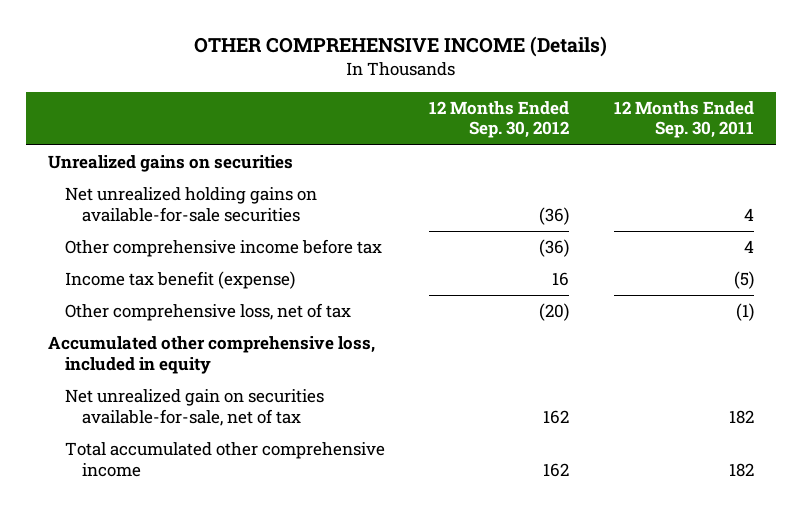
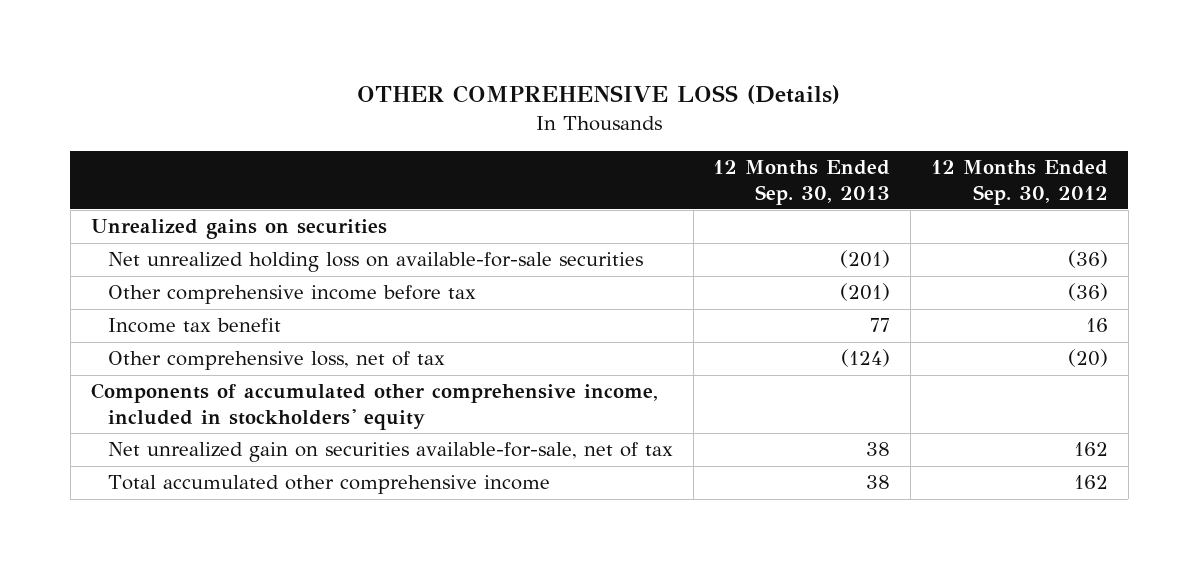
- OTHER COMPREHENSIVE INCOME (Details)
+ OTHER COMPREHENSIVE LOSS (Details)
- | 12 Months Ended Sep. 30, 2012 | 12 Months Ended Sep. 30, 2011
+ | 12 Months Ended Sep. 30, 2013 | 12 Months Ended Sep. 30, 2012
- Net unrealized holding gains on available-for-sale securities | (36) | 4
+ Net unrealized holding loss on available-for-sale securities | (201) | (36)
- Income tax benefit (expense) | 16 | (5)
+ Income tax benefit | 77 | 16
- Accumulated other comprehensive loss, included in equity
+ Components of accumulated other comprehensive income, included in stockholders' equity

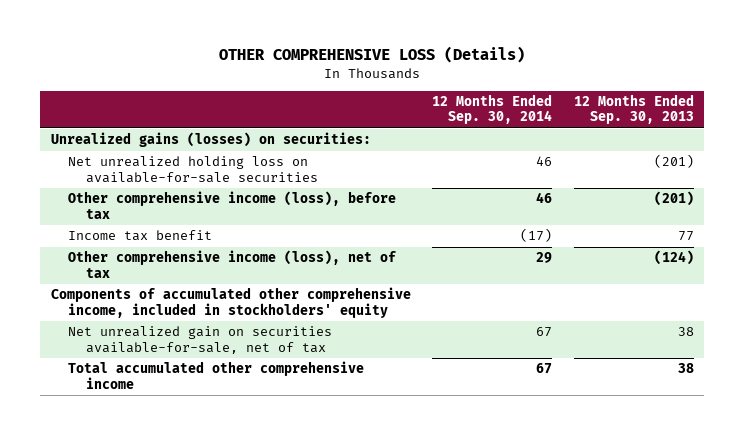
- | 12 Months Ended Sep. 30, 2013 | 12 Months Ended Sep. 30, 2012
+ | 12 Months Ended Sep. 30, 2014 | 12 Months Ended Sep. 30, 2013
- Unrealized gains on securities
+ Unrealized gains (losses) on securities:
- Other comprehensive income before tax | (201) | (36)
+ Other comprehensive income (loss), before tax | 46 | (201)
- Other comprehensive loss, net of tax | (124) | (20)
+ Other comprehensive income (loss), net of tax | 29 | (124)

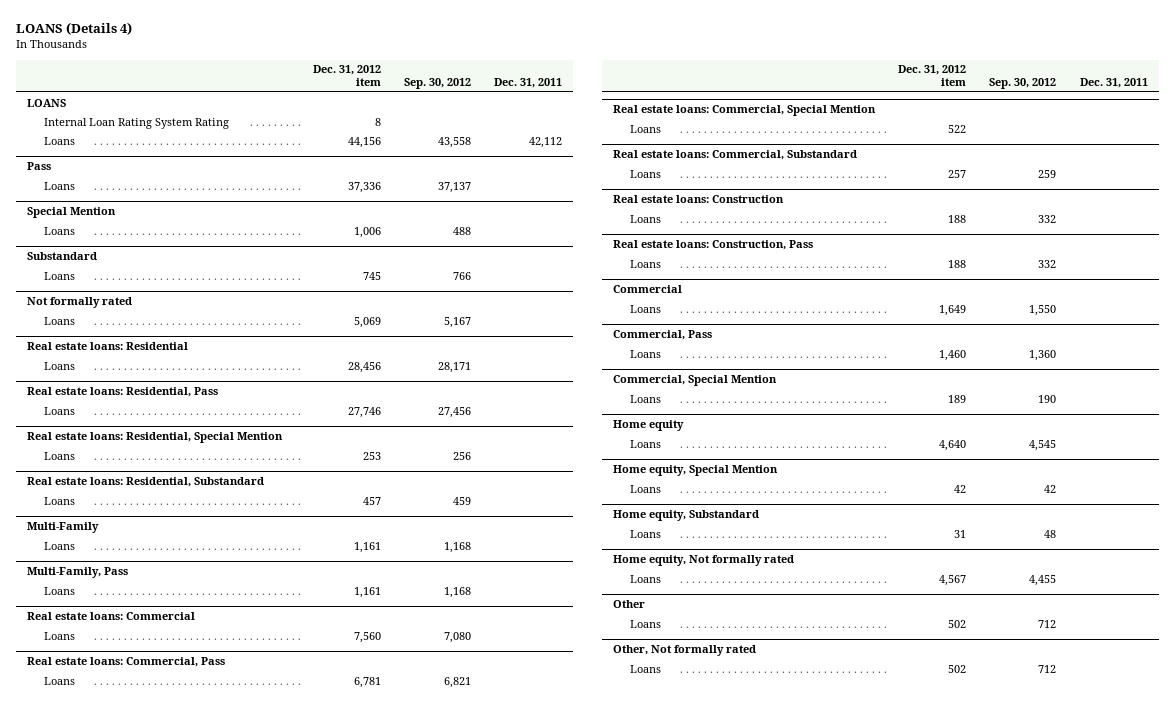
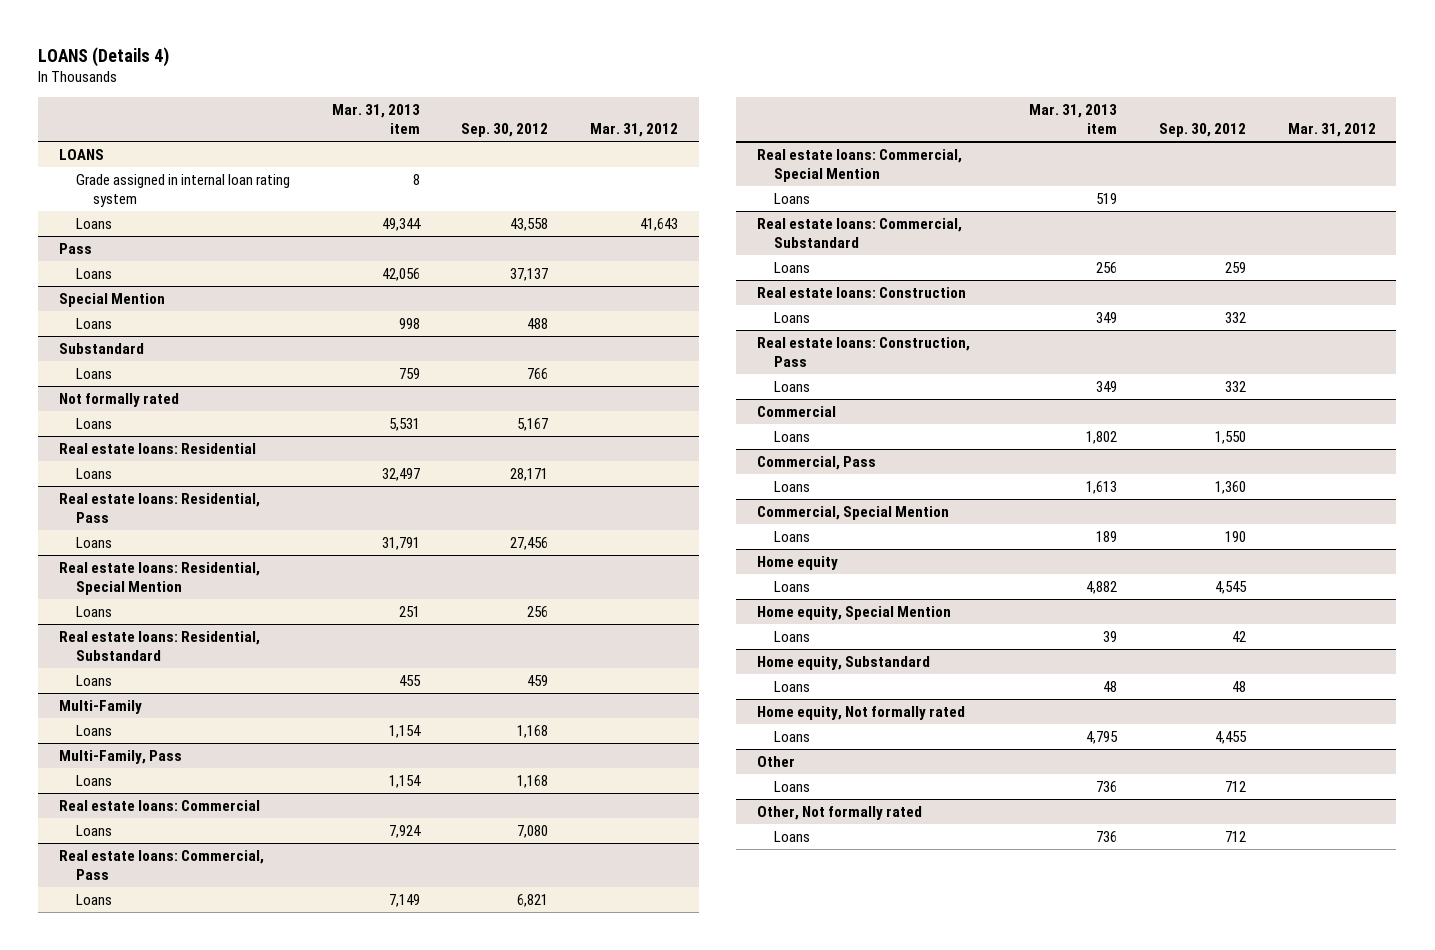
- | Dec. 31, 2012 item | Sep. 30, 2012 | Dec. 31, 2011
+ | Mar. 31, 2013 item | Sep. 30, 2012 | Mar. 31, 2012
- Internal Loan Rating System Rating | 8 | |
+ Grade assigned in internal loan rating system | 8 | |

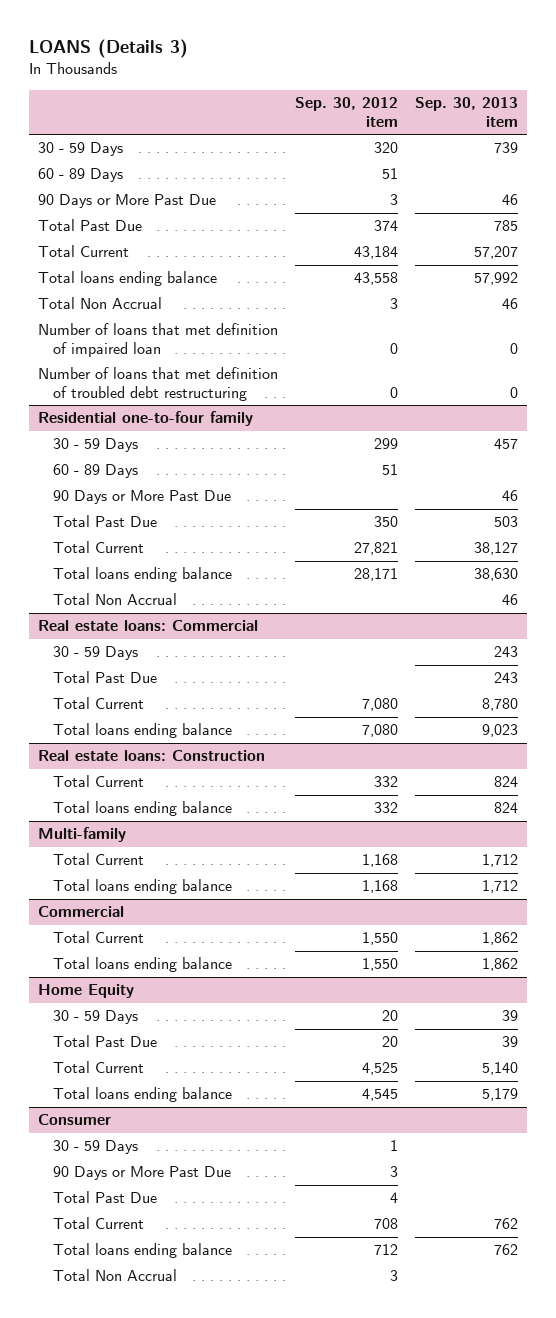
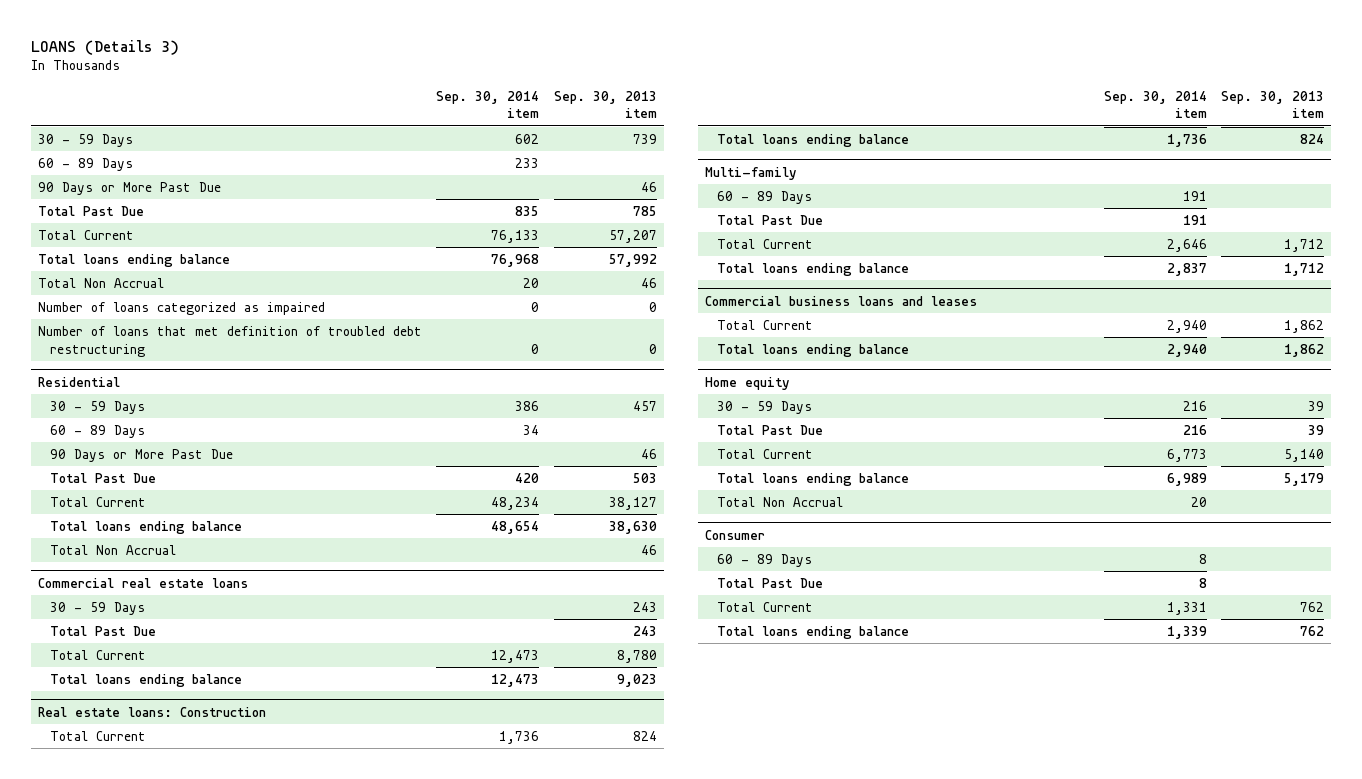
- | Sep. 30, 2012 item | Sep. 30, 2013 item
+ | Sep. 30, 2014 item | Sep. 30, 2013 item
- Number of loans that met definition of impaired loan | 0 | 0
+ Number of loans categorized as impaired | 0 | 0
- Residential one-to-four family
+ Residential
- Real estate loans: Commercial
+ Commercial real estate loans
@ Multi-family
+ 60 - 89 Days | 191 |
+ Total Past Due | 191 |
- Commercial
+ Commercial business loans and leases
- Home Equity
+ Home equity
+ Total Non Accrual | 20 |
@ Consumer
- 30 - 59 Days | 1 |
- 90 Days or More Past Due | 3 |
+ 60 - 89 Days | 8 |
- Total Non Accrual | 3 |

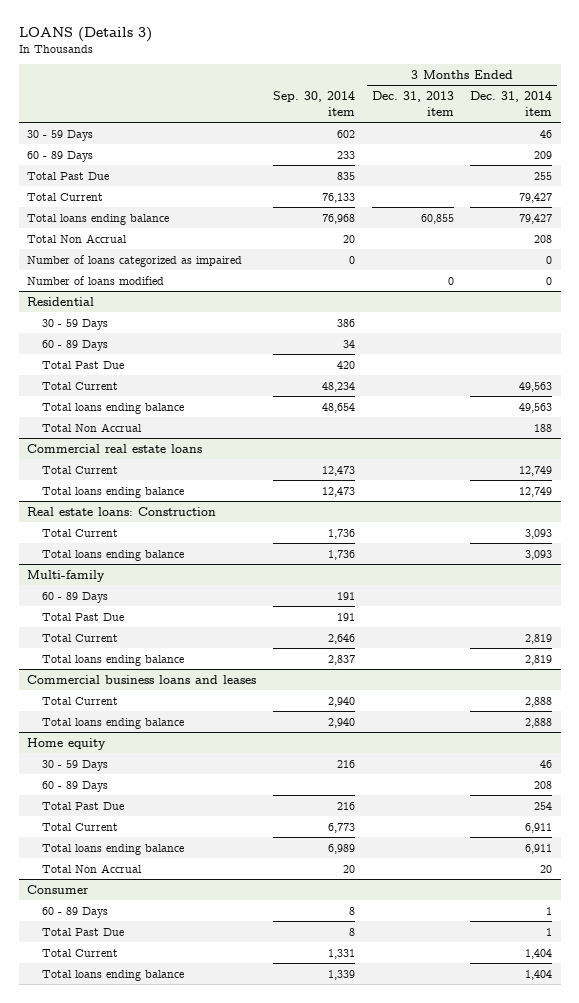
- | Sep. 30, 2014 item | Sep. 30, 2013 item
+ | Sep. 30, 2014 item | 3 Months Ended Dec. 31, 2013 item | 3 Months Ended Dec. 31, 2014 item
- 90 Days or More Past Due | | 46
- Number of loans that met definition of troubled debt restructuring | 0 | 0
+ Number of loans modified | | 0 | 0
@ Residential
- 90 Days or More Past Due | | 46
@ Commercial real estate loans
- 30 - 59 Days | | 243
- Total Past Due | | 243
@ Home equity
+ 60 - 89 Days | | | 208

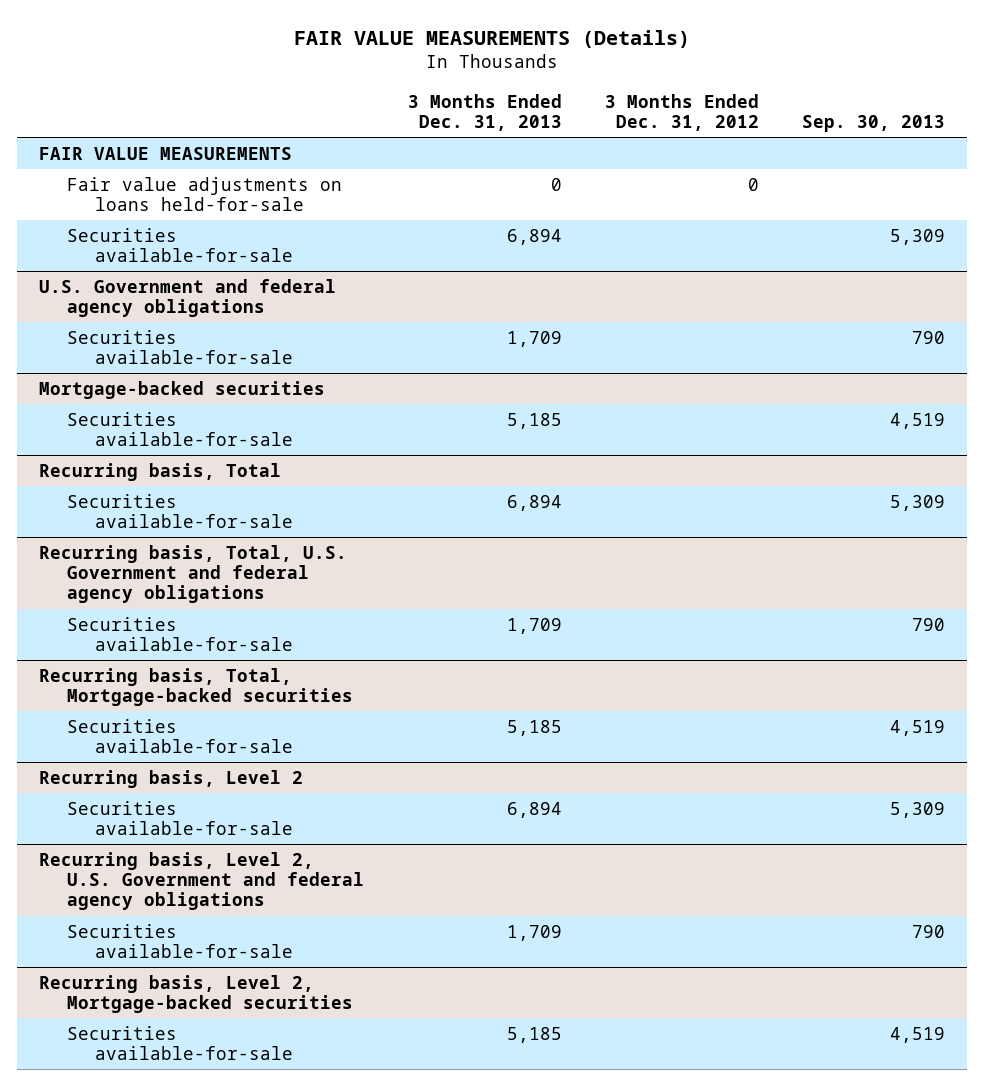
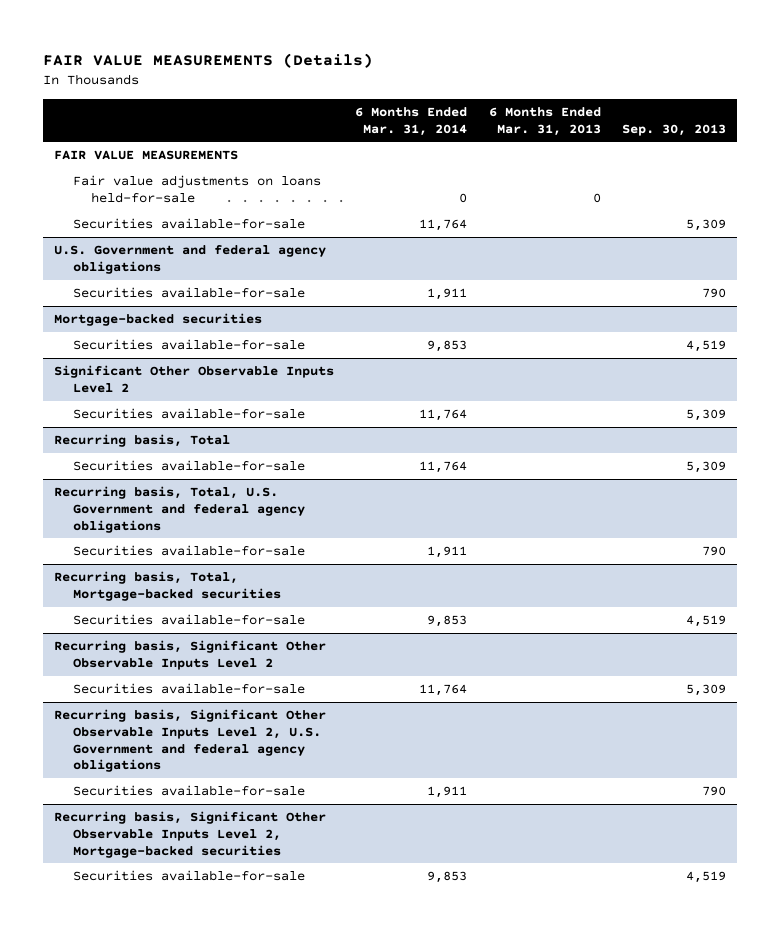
- | 3 Months Ended Dec. 31, 2013 | 3 Months Ended Dec. 31, 2012 | Sep. 30, 2013
+ | 6 Months Ended Mar. 31, 2014 | 6 Months Ended Mar. 31, 2013 | Sep. 30, 2013
+ Significant Other Observable Inputs Level 2
+ Securities available-for-sale | 11,764 | | 5,309
- Recurring basis, Level 2
+ Recurring basis, Significant Other Observable Inputs Level 2
- Recurring basis, Level 2, U.S. Government and federal agency obligations
+ Recurring basis, Significant Other Observable Inputs Level 2, U.S. Government and federal agency obligations
- Recurring basis, Level 2, Mortgage-backed securities
+ Recurring basis, Significant Other Observable Inputs Level 2, Mortgage-backed securities

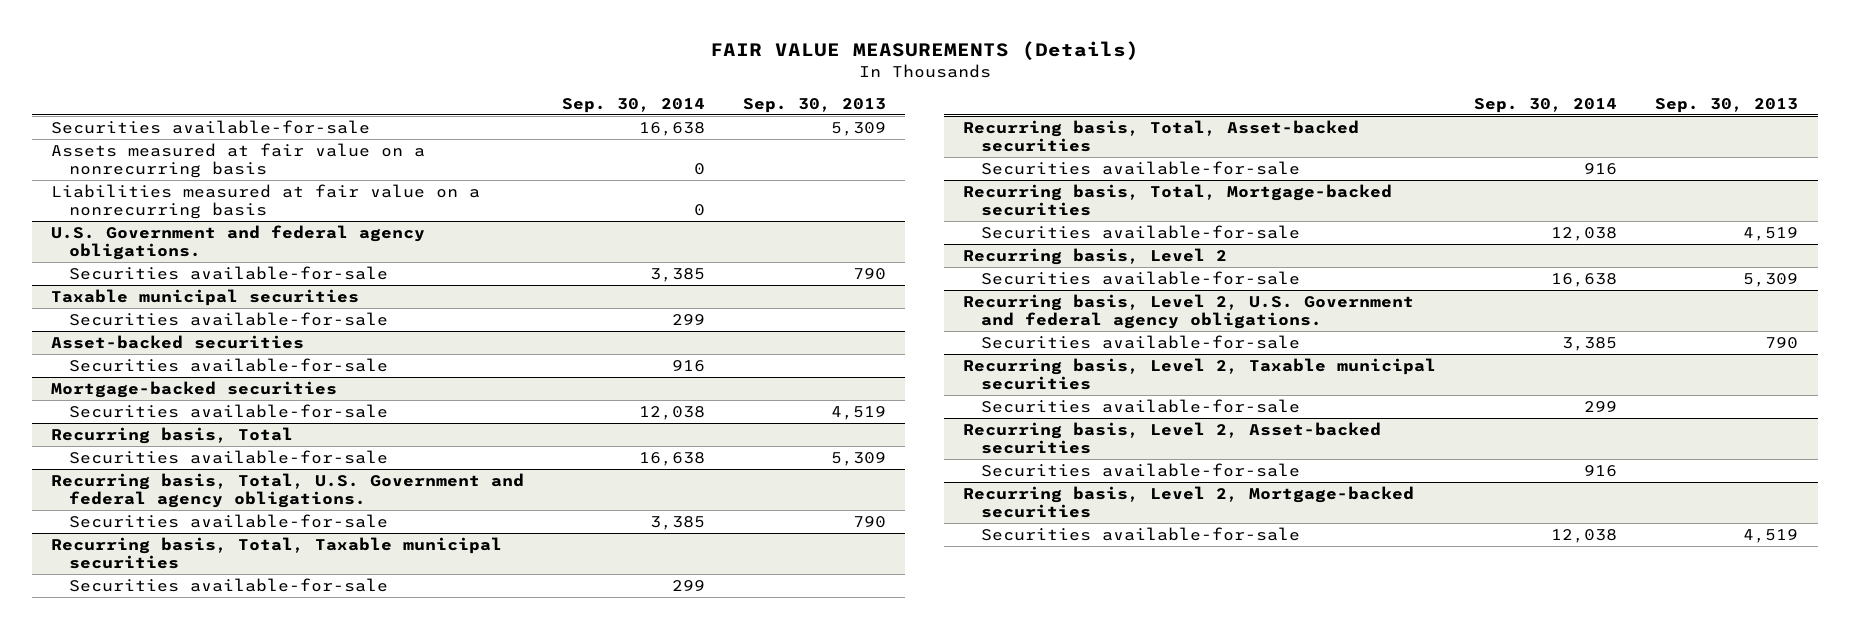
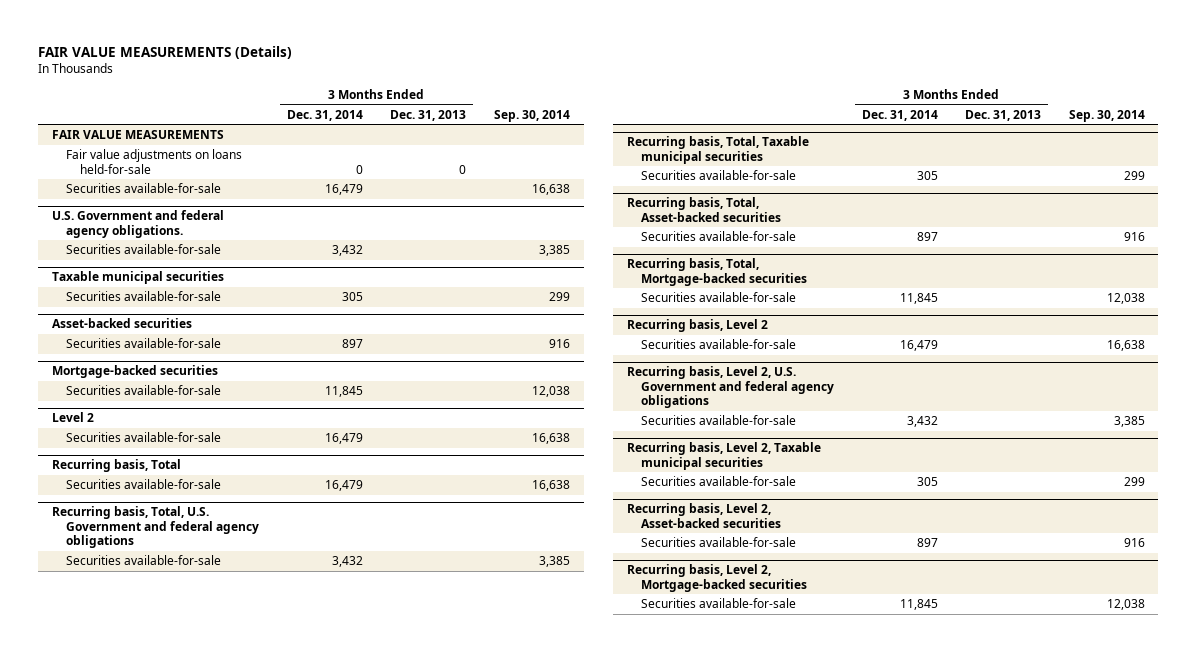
- | Sep. 30, 2014 | Sep. 30, 2013
+ | 3 Months Ended Dec. 31, 2014 | 3 Months Ended Dec. 31, 2013 | Sep. 30, 2014
+ FAIR VALUE MEASUREMENTS
+ Fair value adjustments on loans held-for-sale | 0 | 0 |
- Assets measured at fair value on a nonrecurring basis | 0 |
- Liabilities measured at fair value on a nonrecurring basis | 0 |
+ Level 2
+ Securities available-for-sale | 16,479 | | 16,638
- Recurring basis, Total, U.S. Government and federal agency obligations.
+ Recurring basis, Total, U.S. Government and federal agency obligations
- Recurring basis, Level 2, U.S. Government and federal agency obligations.
+ Recurring basis, Level 2, U.S. Government and federal agency obligations

